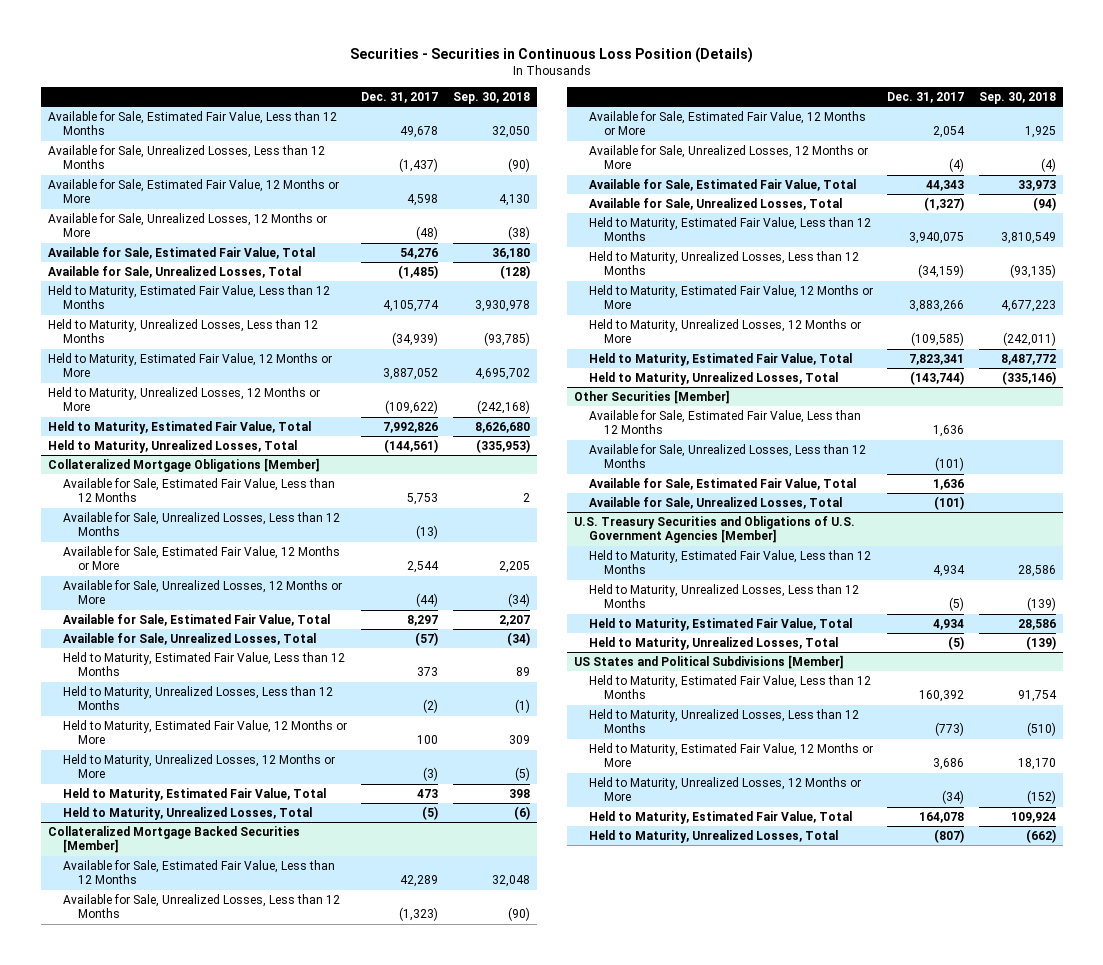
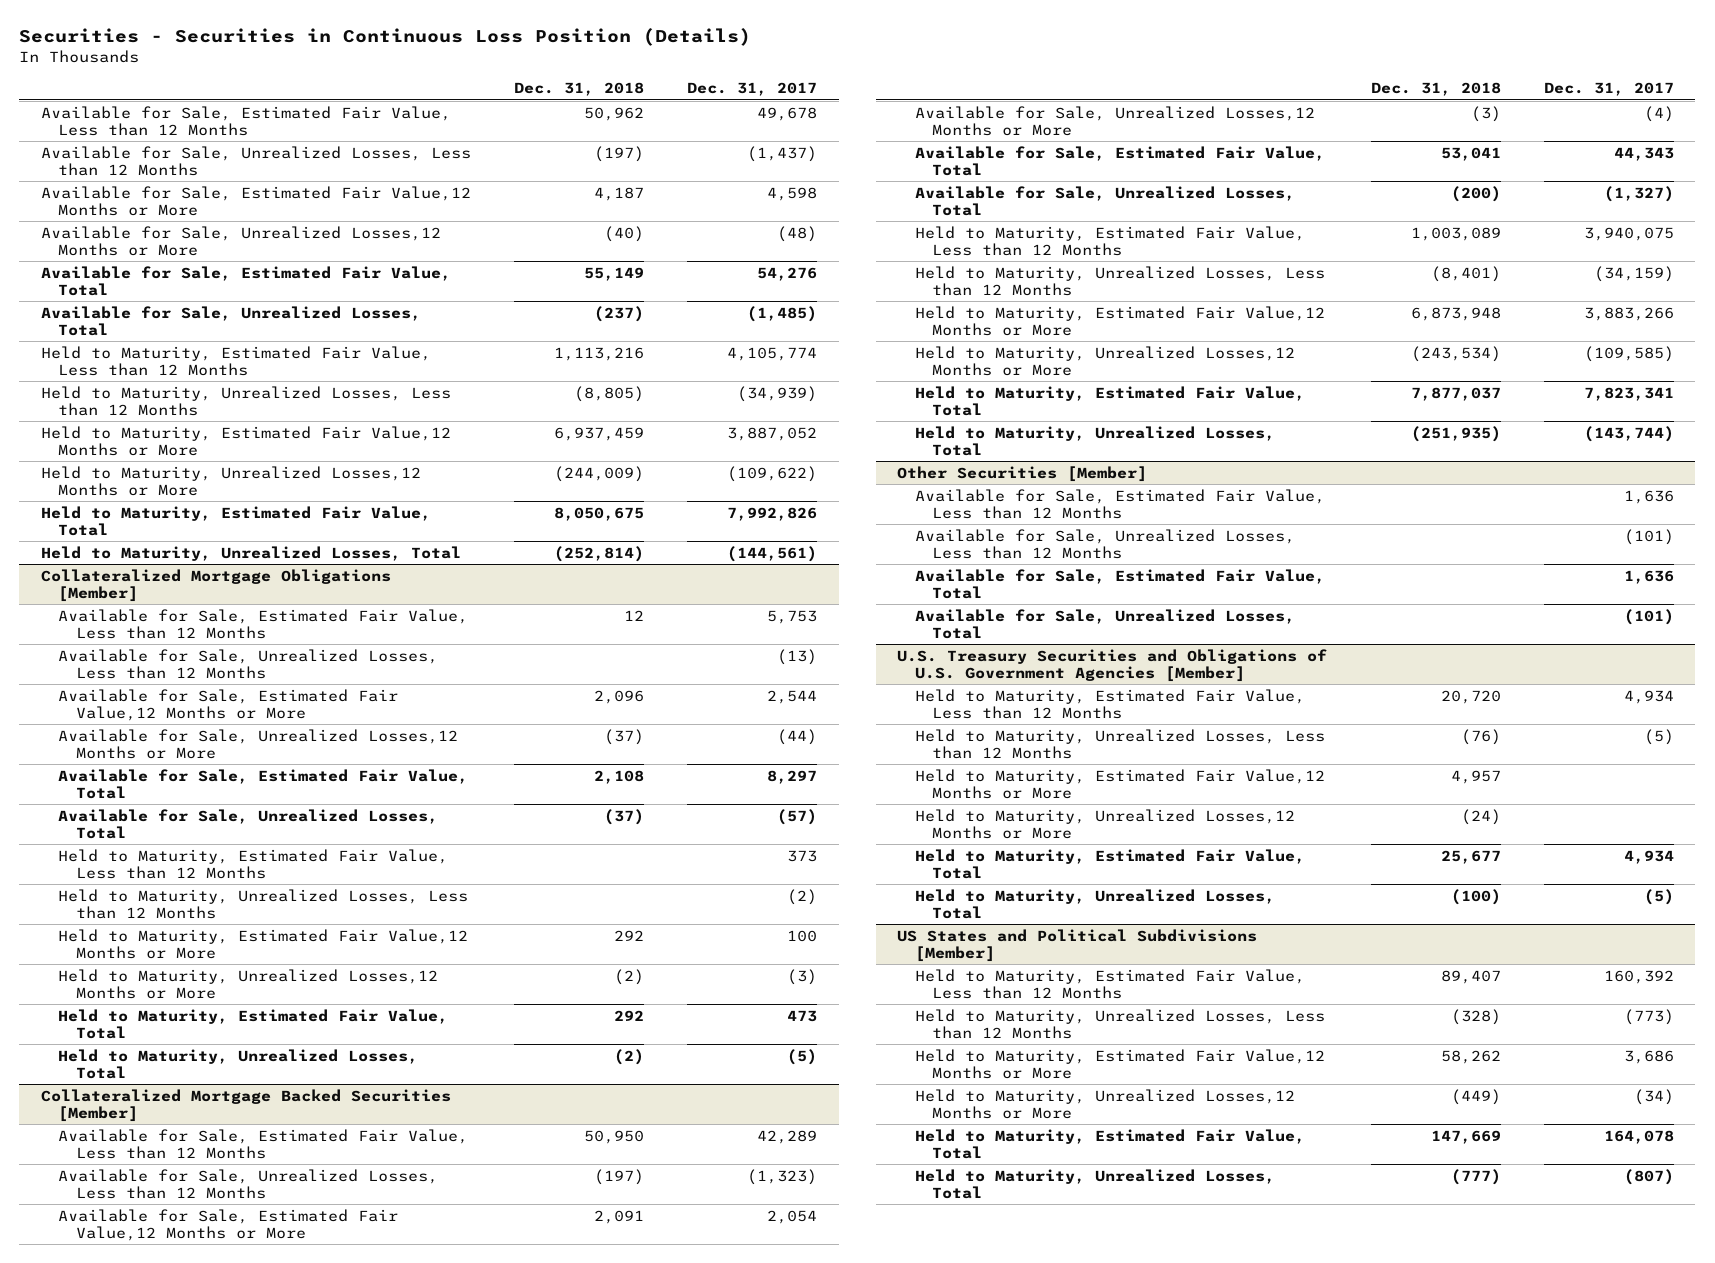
- | Dec. 31, 2017 | Sep. 30, 2018
+ | Dec. 31, 2018 | Dec. 31, 2017
- Available for Sale, Estimated Fair Value, 12 Months or More | 4,598 | 4,130
- Available for Sale, Unrealized Losses, 12 Months or More | (48) | (38)
+ Available for Sale, Estimated Fair Value,12 Months or More | 4,187 | 4,598
+ Available for Sale, Unrealized Losses,12 Months or More | (40) | (48)
- Held to Maturity, Estimated Fair Value, 12 Months or More | 3,887,052 | 4,695,702
- Held to Maturity, Unrealized Losses, 12 Months or More | (109,622) | (242,168)
+ Held to Maturity, Estimated Fair Value,12 Months or More | 6,937,459 | 3,887,052
+ Held to Maturity, Unrealized Losses,12 Months or More | (244,009) | (109,622)
@ Collateralized Mortgage Obligations [Member]
- Available for Sale, Estimated Fair Value, 12 Months or More | 2,544 | 2,205
- Available for Sale, Unrealized Losses, 12 Months or More | (44) | (34)
+ Available for Sale, Estimated Fair Value,12 Months or More | 2,096 | 2,544
+ Available for Sale, Unrealized Losses,12 Months or More | (37) | (44)
- Held to Maturity, Estimated Fair Value, 12 Months or More | 100 | 309
- Held to Maturity, Unrealized Losses, 12 Months or More | (3) | (5)
+ Held to Maturity, Estimated Fair Value,12 Months or More | 292 | 100
+ Held to Maturity, Unrealized Losses,12 Months or More | (2) | (3)
@ Collateralized Mortgage Backed Securities [Member]
- Available for Sale, Estimated Fair Value, 12 Months or More | 2,054 | 1,925
- Available for Sale, Unrealized Losses, 12 Months or More | (4) | (4)
+ Available for Sale, Estimated Fair Value,12 Months or More | 2,091 | 2,054
+ Available for Sale, Unrealized Losses,12 Months or More | (3) | (4)
- Held to Maturity, Estimated Fair Value, 12 Months or More | 3,883,266 | 4,677,223
- Held to Maturity, Unrealized Losses, 12 Months or More | (109,585) | (242,011)
+ Held to Maturity, Estimated Fair Value,12 Months or More | 6,873,948 | 3,883,266
+ Held to Maturity, Unrealized Losses,12 Months or More | (243,534) | (109,585)
@ U.S. Treasury Securities and Obligations of U.S. Government Agencies [Member]
+ Held to Maturity, Estimated Fair Value,12 Months or More | 4,957 |
+ Held to Maturity, Unrealized Losses,12 Months or More | (24) |
@ US States and Political Subdivisions [Member]
- Held to Maturity, Estimated Fair Value, 12 Months or More | 3,686 | 18,170
- Held to Maturity, Unrealized Losses, 12 Months or More | (34) | (152)
+ Held to Maturity, Estimated Fair Value,12 Months or More | 58,262 | 3,686
+ Held to Maturity, Unrealized Losses,12 Months or More | (449) | (34)

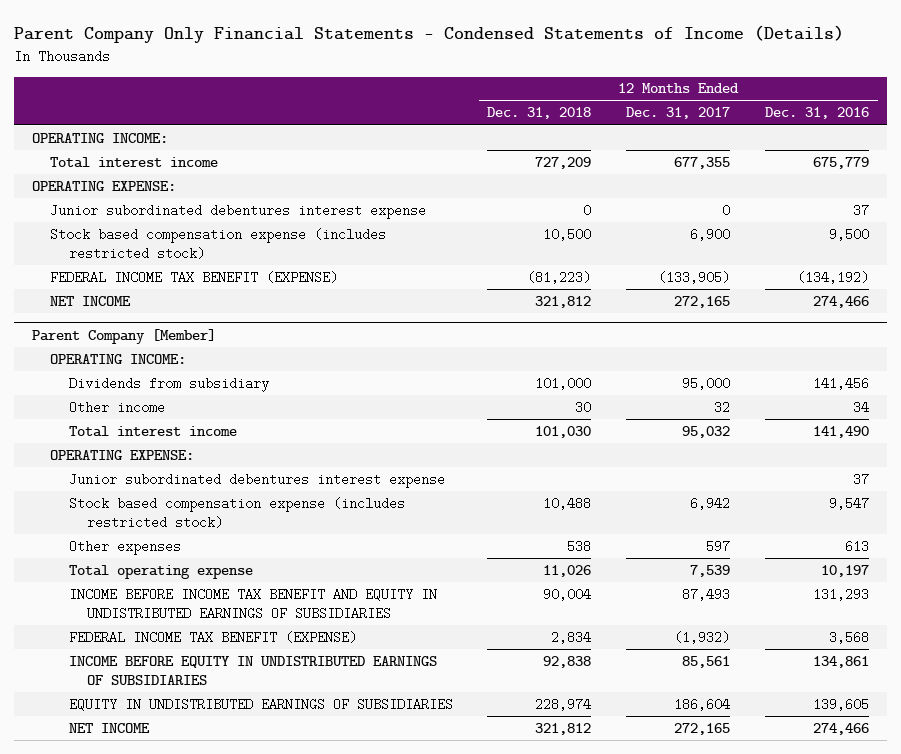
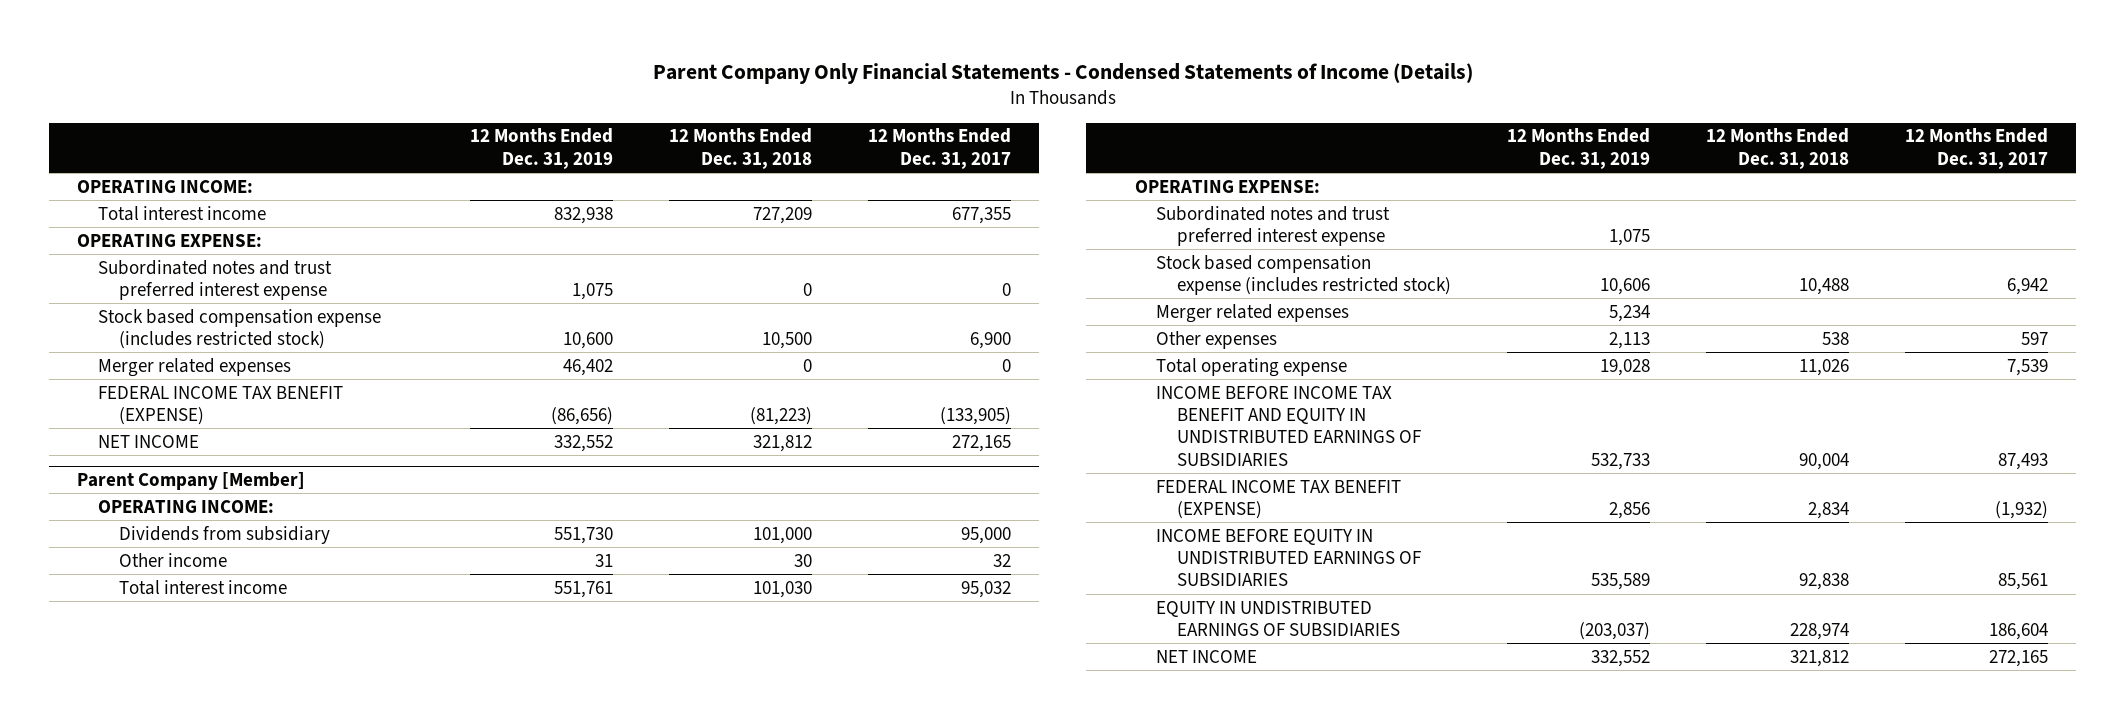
- | 12 Months Ended Dec. 31, 2018 | 12 Months Ended Dec. 31, 2017 | 12 Months Ended Dec. 31, 2016
+ | 12 Months Ended Dec. 31, 2019 | 12 Months Ended Dec. 31, 2018 | 12 Months Ended Dec. 31, 2017
- Junior subordinated debentures interest expense | 0 | 0 | 37
+ Subordinated notes and trust preferred interest expense | 1,075 | 0 | 0
+ Merger related expenses | 46,402 | 0 | 0
@ Parent Company [Member]
- Junior subordinated debentures interest expense | | | 37
+ Subordinated notes and trust preferred interest expense | 1,075 | |
+ Merger related expenses | 5,234 | |

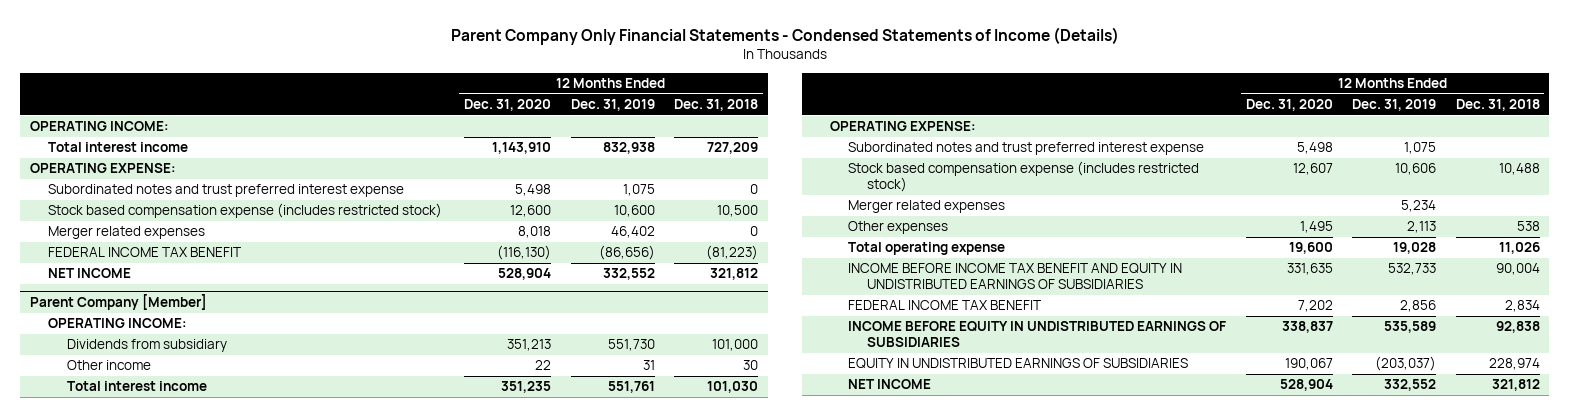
- | 12 Months Ended Dec. 31, 2019 | 12 Months Ended Dec. 31, 2018 | 12 Months Ended Dec. 31, 2017
+ | 12 Months Ended Dec. 31, 2020 | 12 Months Ended Dec. 31, 2019 | 12 Months Ended Dec. 31, 2018
- FEDERAL INCOME TAX BENEFIT (EXPENSE) | (86,656) | (81,223) | (133,905)
+ FEDERAL INCOME TAX BENEFIT | (116,130) | (86,656) | (81,223)
@ Parent Company [Member]
- FEDERAL INCOME TAX BENEFIT (EXPENSE) | 2,856 | 2,834 | (1,932)
+ FEDERAL INCOME TAX BENEFIT | 7,202 | 2,856 | 2,834

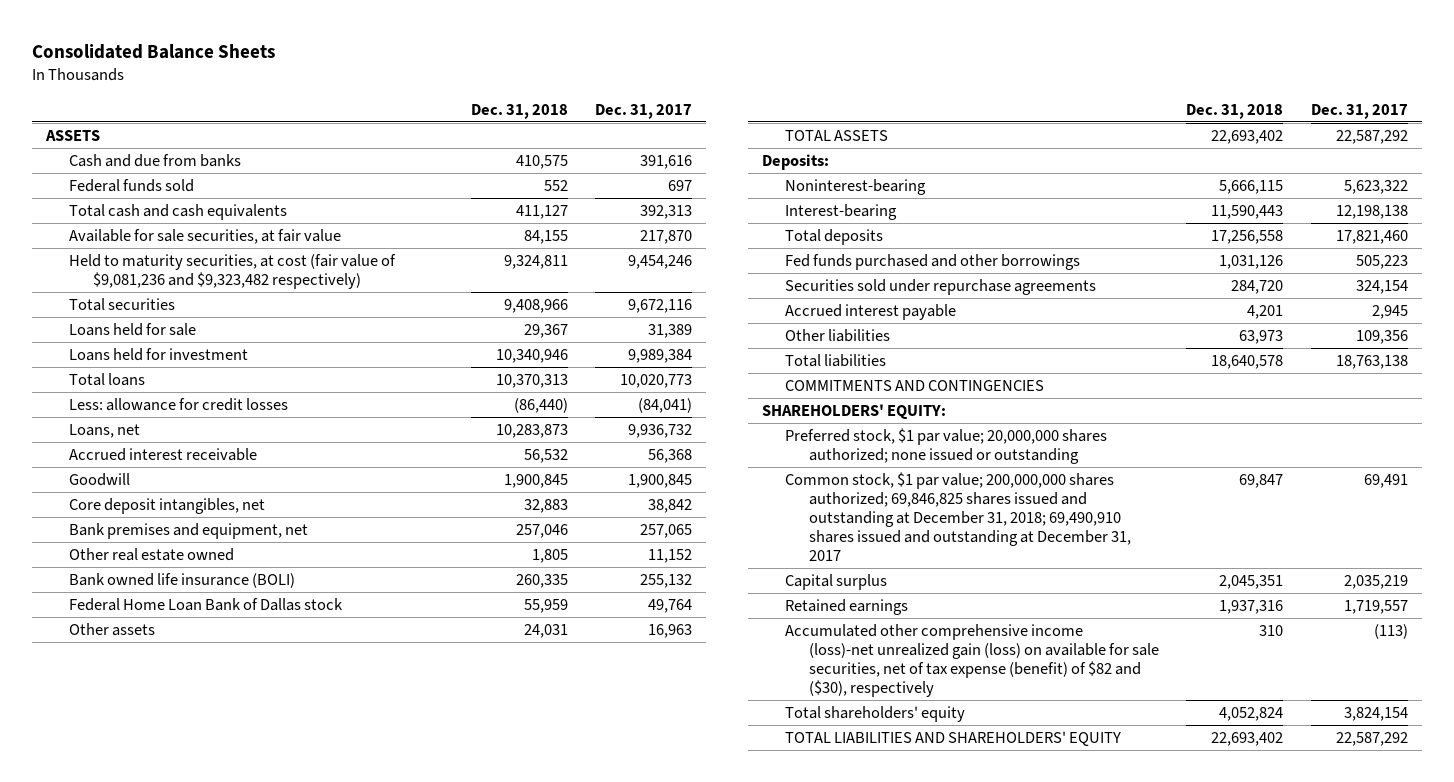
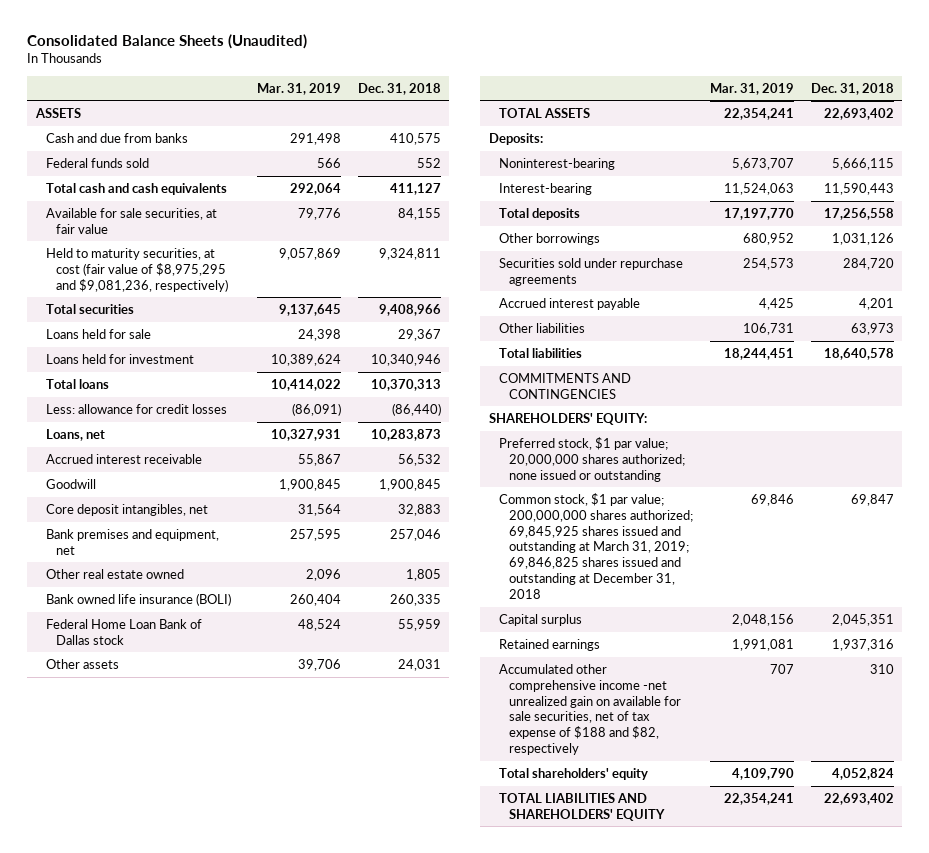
- Consolidated Balance Sheets
+ Consolidated Balance Sheets (Unaudited)
- | Dec. 31, 2018 | Dec. 31, 2017
+ | Mar. 31, 2019 | Dec. 31, 2018
- Held to maturity securities, at cost (fair value of $9,081,236 and $9,323,482 respectively) | 9,324,811 | 9,454,246
+ Held to maturity securities, at cost (fair value of $8,975,295 and $9,081,236, respectively) | 9,057,869 | 9,324,811
- Fed funds purchased and other borrowings | 1,031,126 | 505,223
+ Other borrowings | 680,952 | 1,031,126
- Common stock, $1 par value; 200,000,000 shares authorized; 69,846,825 shares issued and outstanding at December 31, 2018; 69,490,910 shares issued and outstanding at December 31, 2017 | 69,847 | 69,491
+ Common stock, $1 par value; 200,000,000 shares authorized; 69,845,925 shares issued and outstanding at March 31, 2019; 69,846,825 shares issued and outstanding at December 31, 2018 | 69,846 | 69,847
- Accumulated other comprehensive income (loss)-net unrealized gain (loss) on available for sale securities, net of tax expense (benefit) of $82 and ($30), respectively | 310 | (113)
+ Accumulated other comprehensive income -net unrealized gain on available for sale securities, net of tax expense of $188 and $82, respectively | 707 | 310

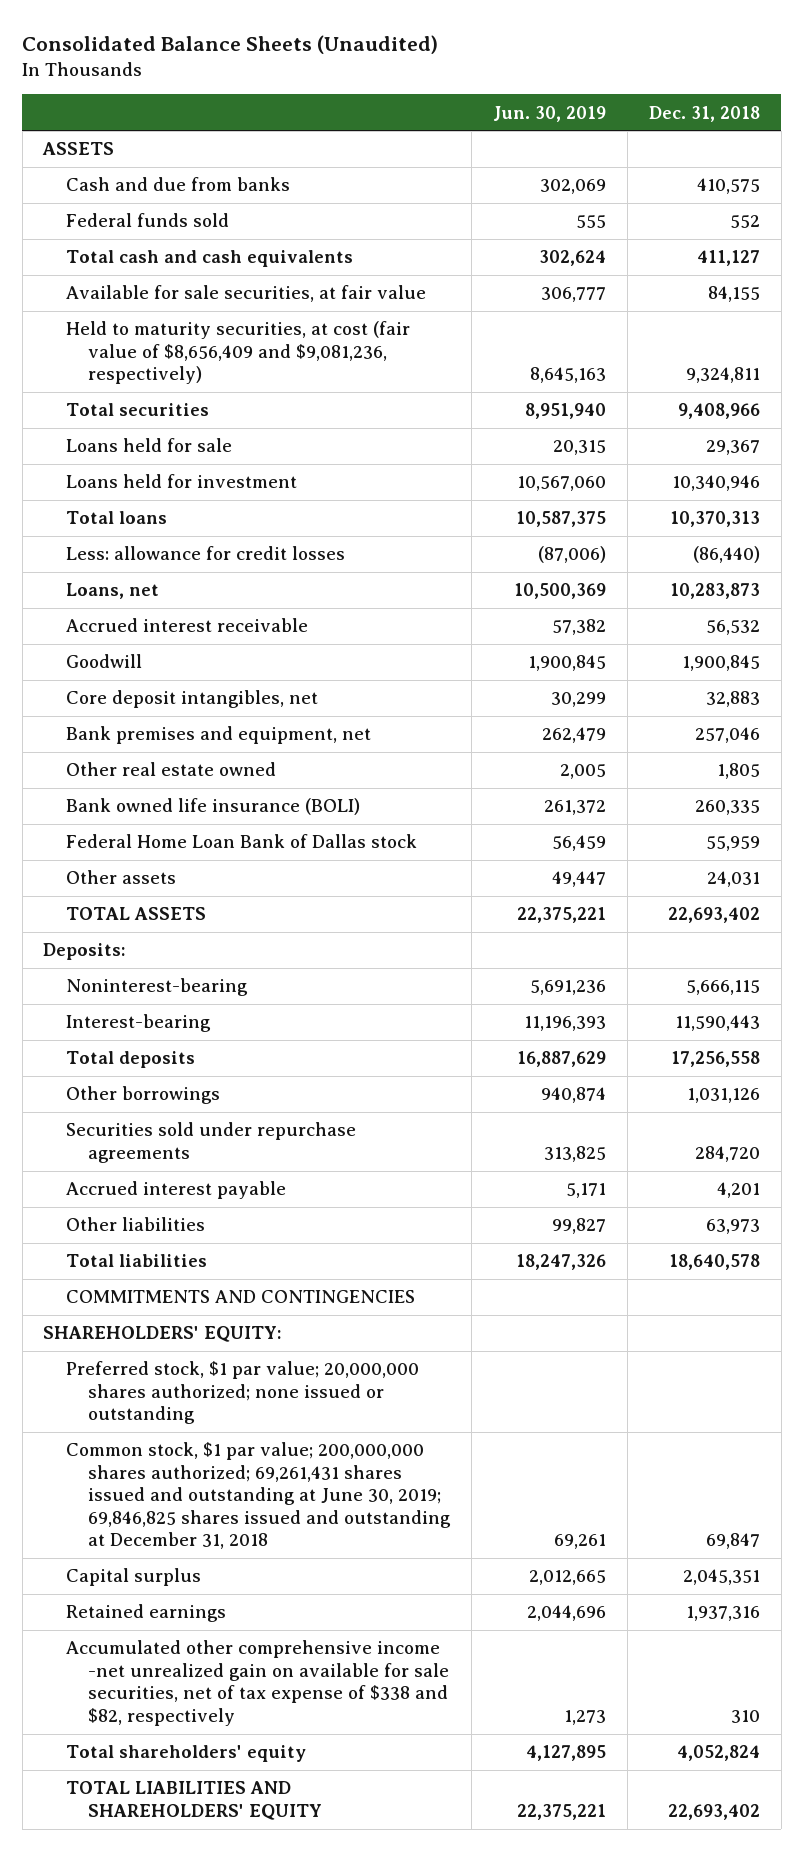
- | Mar. 31, 2019 | Dec. 31, 2018
+ | Jun. 30, 2019 | Dec. 31, 2018
- Held to maturity securities, at cost (fair value of $8,975,295 and $9,081,236, respectively) | 9,057,869 | 9,324,811
+ Held to maturity securities, at cost (fair value of $8,656,409 and $9,081,236, respectively) | 8,645,163 | 9,324,811
- Common stock, $1 par value; 200,000,000 shares authorized; 69,845,925 shares issued and outstanding at March 31, 2019; 69,846,825 shares issued and outstanding at December 31, 2018 | 69,846 | 69,847
+ Common stock, $1 par value; 200,000,000 shares authorized; 69,261,431 shares issued and outstanding at June 30, 2019; 69,846,825 shares issued and outstanding at December 31, 2018 | 69,261 | 69,847
- Accumulated other comprehensive income -net unrealized gain on available for sale securities, net of tax expense of $188 and $82, respectively | 707 | 310
+ Accumulated other comprehensive income -net unrealized gain on available for sale securities, net of tax expense of $338 and $82, respectively | 1,273 | 310

